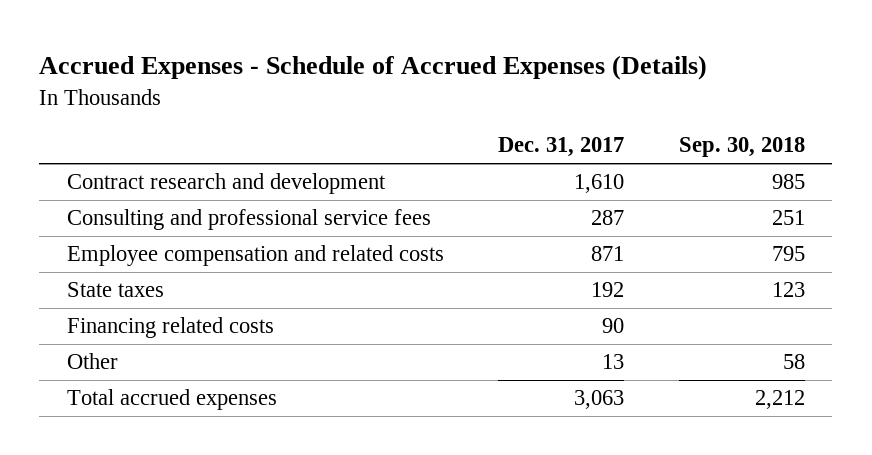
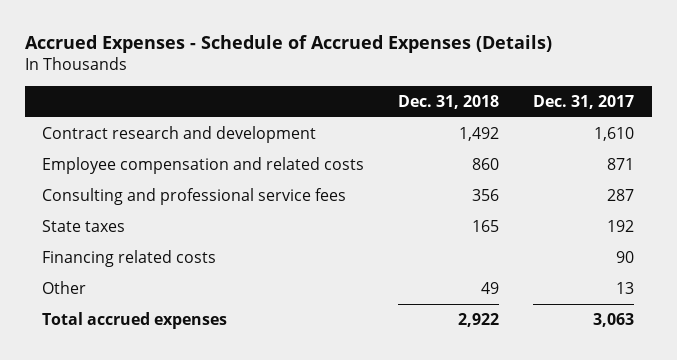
- | Dec. 31, 2017 | Sep. 30, 2018
+ | Dec. 31, 2018 | Dec. 31, 2017
moved down: Consulting and professional service fees | 356 | 287

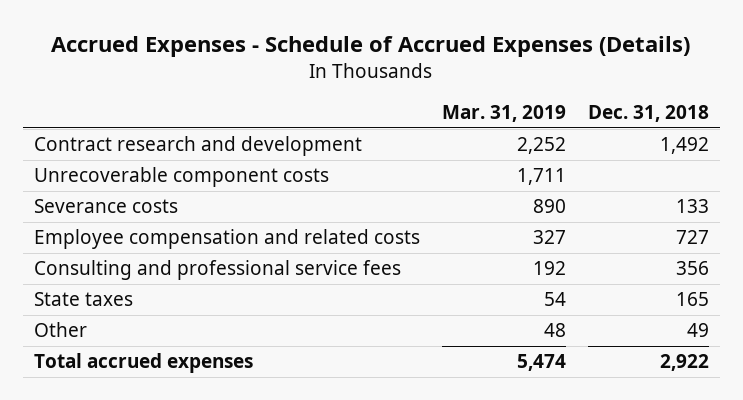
- | Dec. 31, 2018 | Dec. 31, 2017
+ | Mar. 31, 2019 | Dec. 31, 2018
- Employee compensation and related costs | 860 | 871
+ Unrecoverable component costs | 1,711 |
+ Severance costs | 890 | 133
+ Employee compensation and related costs | 327 | 727
- Financing related costs | | 90

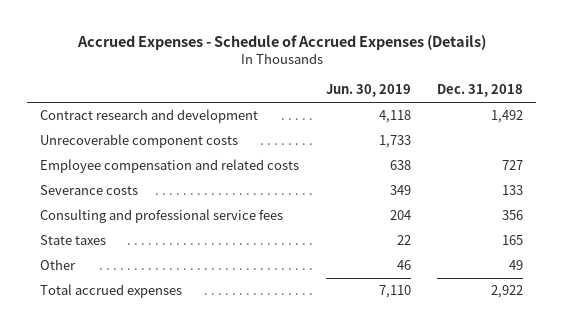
- | Mar. 31, 2019 | Dec. 31, 2018
+ | Jun. 30, 2019 | Dec. 31, 2018
moved down: Severance costs | 349 | 133

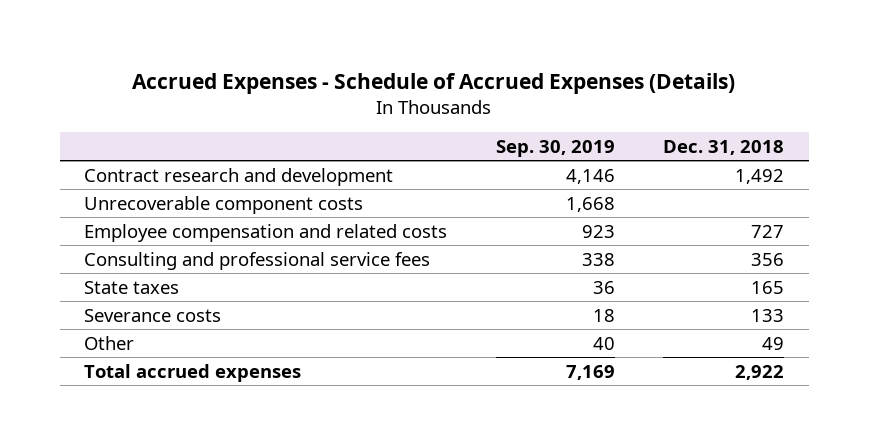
- | Jun. 30, 2019 | Dec. 31, 2018
+ | Sep. 30, 2019 | Dec. 31, 2018
moved down: Severance costs | 18 | 133

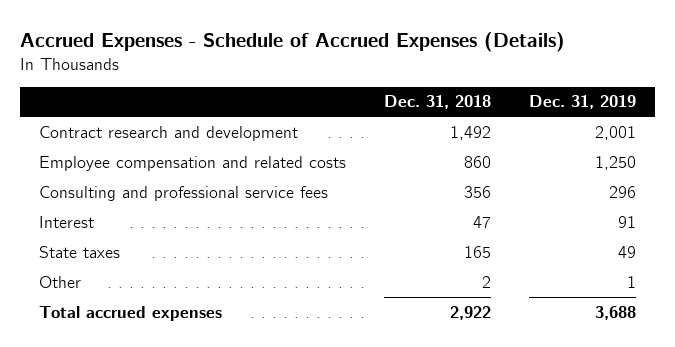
- | Sep. 30, 2019 | Dec. 31, 2018
+ | Dec. 31, 2018 | Dec. 31, 2019
- Unrecoverable component costs | 1,668 |
- Employee compensation and related costs | 923 | 727
+ Employee compensation and related costs | 860 | 1,250
+ Interest | 47 | 91
- Severance costs | 18 | 133
- Other | 40 | 49
+ Other | 2 | 1

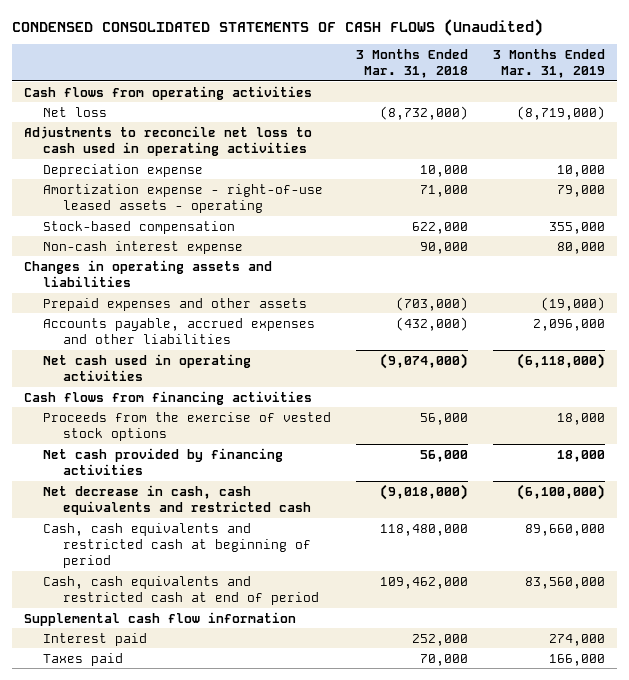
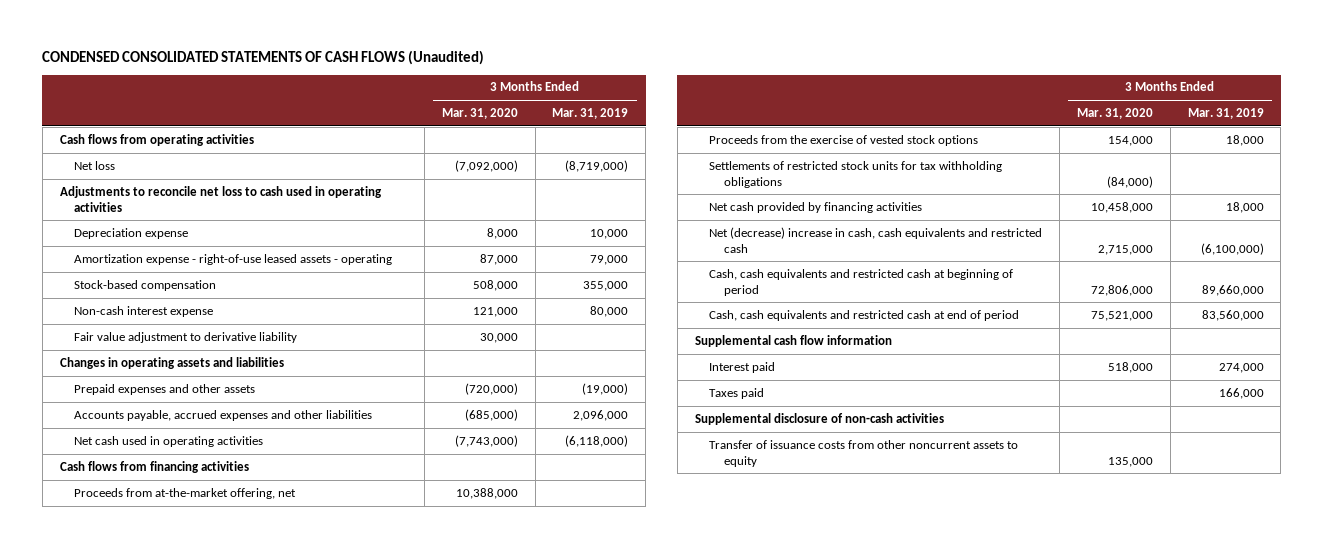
- | 3 Months Ended Mar. 31, 2018 | 3 Months Ended Mar. 31, 2019
+ | 3 Months Ended Mar. 31, 2020 | 3 Months Ended Mar. 31, 2019
+ Fair value adjustment to derivative liability | 30,000 |
+ Proceeds from at-the-market offering, net | 10,388,000 |
+ Settlements of restricted stock units for tax withholding obligations | (84,000) |
- Net decrease in cash, cash equivalents and restricted cash | (9,018,000) | (6,100,000)
+ Net (decrease) increase in cash, cash equivalents and restricted cash | 2,715,000 | (6,100,000)
+ Supplemental disclosure of non-cash activities
+ Transfer of issuance costs from other noncurrent assets to equity | 135,000 |

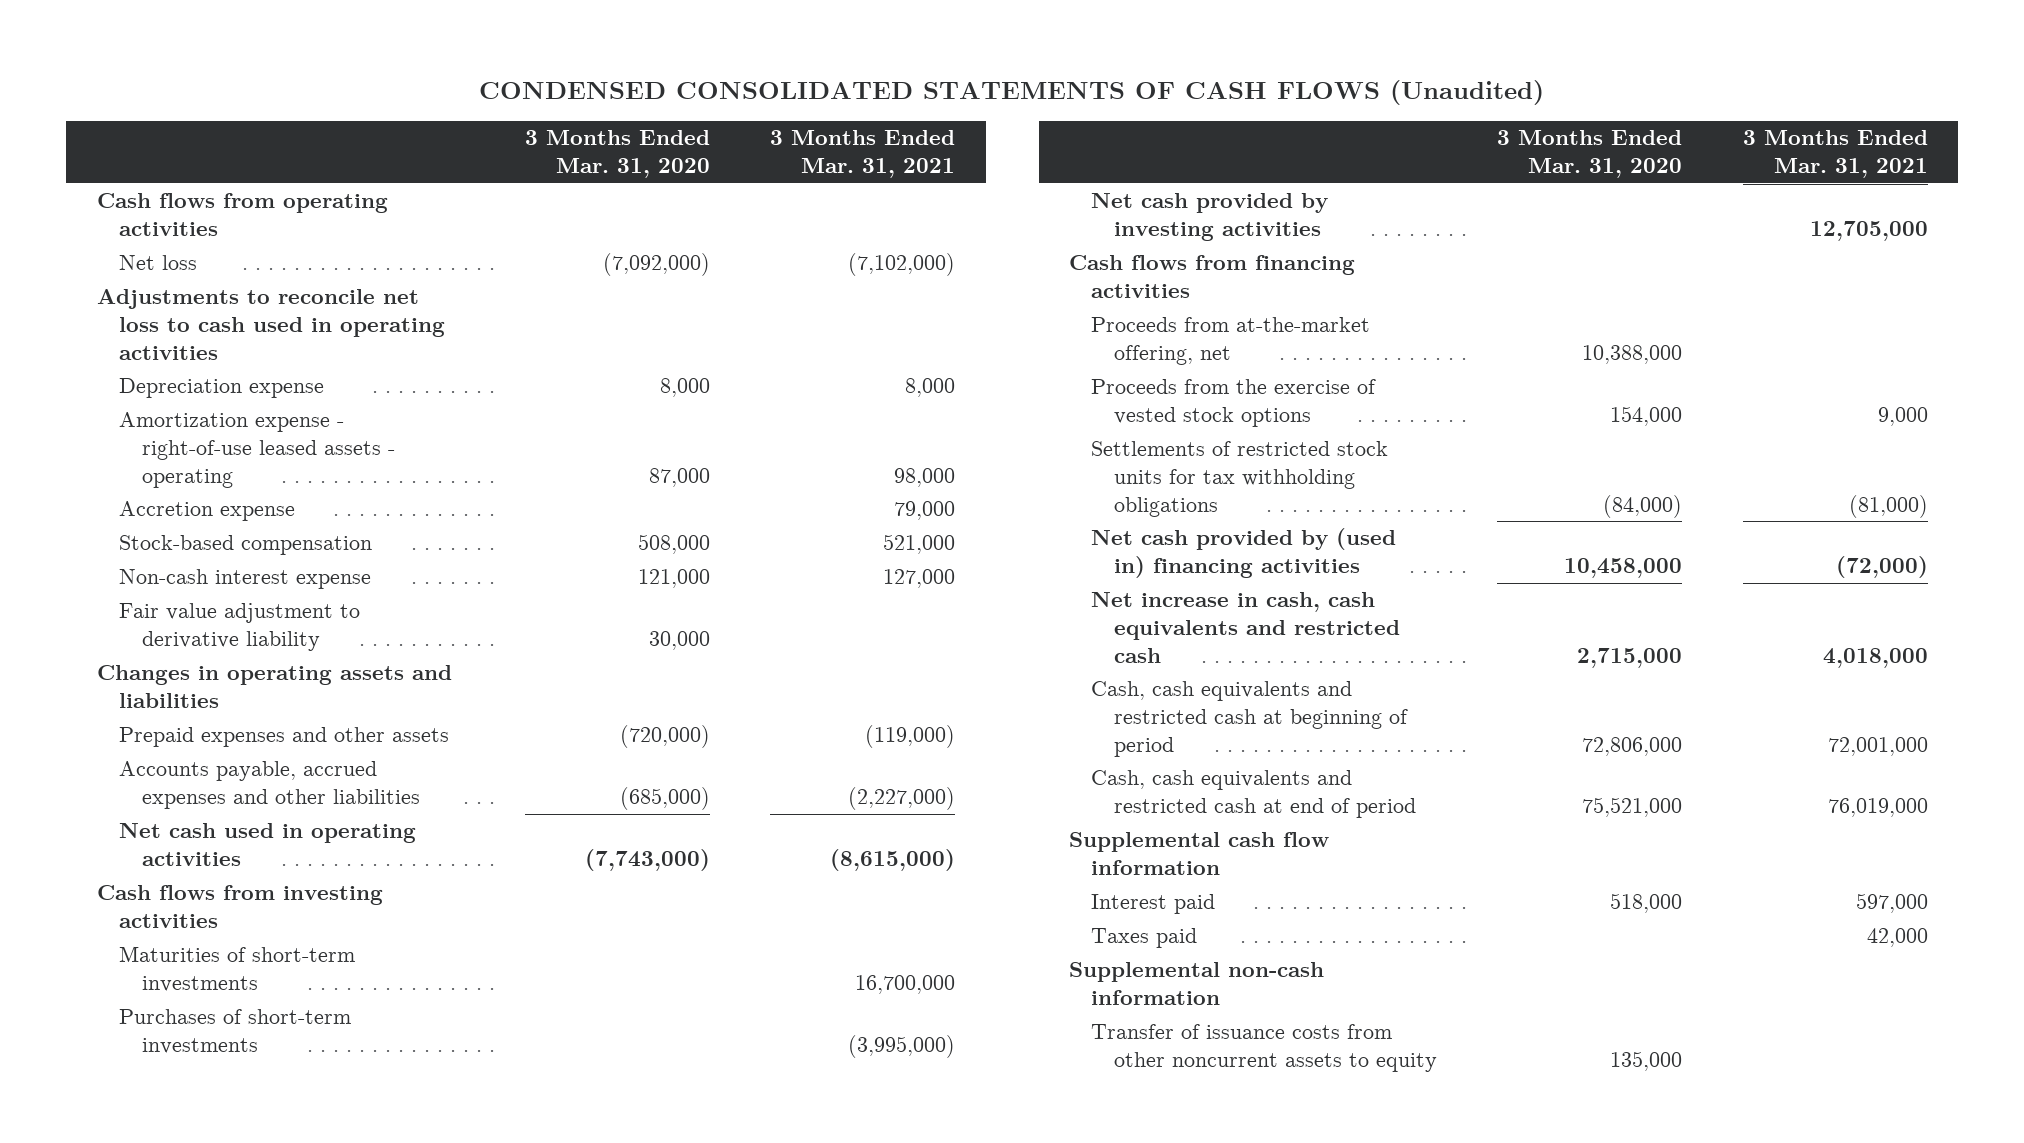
- | 3 Months Ended Mar. 31, 2020 | 3 Months Ended Mar. 31, 2019
+ | 3 Months Ended Mar. 31, 2020 | 3 Months Ended Mar. 31, 2021
+ Accretion expense | | 79,000
+ Cash flows from investing activities
+ Maturities of short-term investments | | 16,700,000
+ Purchases of short-term investments | | (3,995,000)
+ Net cash provided by investing activities | | 12,705,000
- Net cash provided by financing activities | 10,458,000 | 18,000
- Net (decrease) increase in cash, cash equivalents and restricted cash | 2,715,000 | (6,100,000)
+ Net cash provided by (used in) financing activities | 10,458,000 | (72,000)
+ Net increase in cash, cash equivalents and restricted cash | 2,715,000 | 4,018,000
- Supplemental disclosure of non-cash activities
+ Supplemental non-cash information

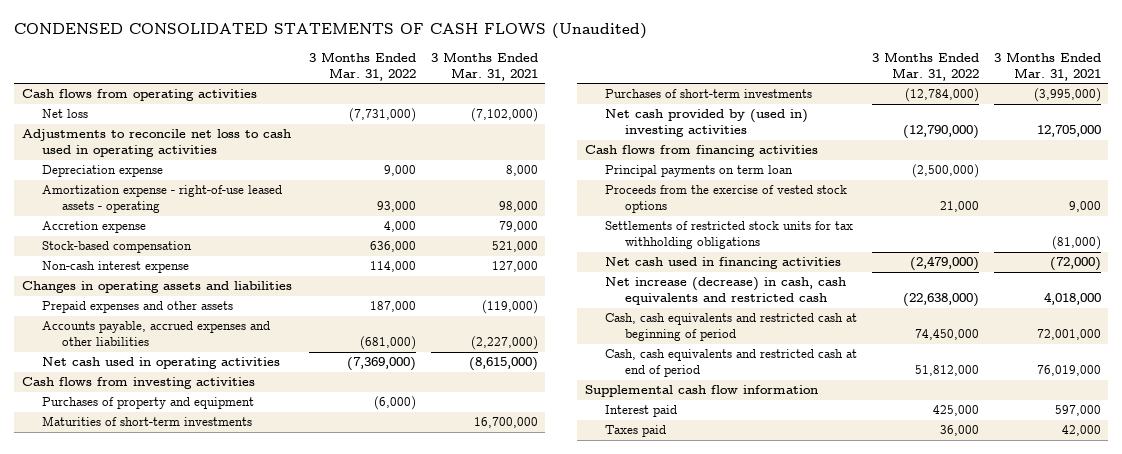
- | 3 Months Ended Mar. 31, 2020 | 3 Months Ended Mar. 31, 2021
+ | 3 Months Ended Mar. 31, 2022 | 3 Months Ended Mar. 31, 2021
- Fair value adjustment to derivative liability | 30,000 |
+ Purchases of property and equipment | (6,000) |
- Net cash provided by investing activities | | 12,705,000
+ Net cash provided by (used in) investing activities | (12,790,000) | 12,705,000
- Proceeds from at-the-market offering, net | 10,388,000 |
+ Principal payments on term loan | (2,500,000) |
- Net cash provided by (used in) financing activities | 10,458,000 | (72,000)
- Net increase in cash, cash equivalents and restricted cash | 2,715,000 | 4,018,000
+ Net cash used in financing activities | (2,479,000) | (72,000)
+ Net increase (decrease) in cash, cash equivalents and restricted cash | (22,638,000) | 4,018,000
- Supplemental non-cash information
- Transfer of issuance costs from other noncurrent assets to equity | 135,000 |

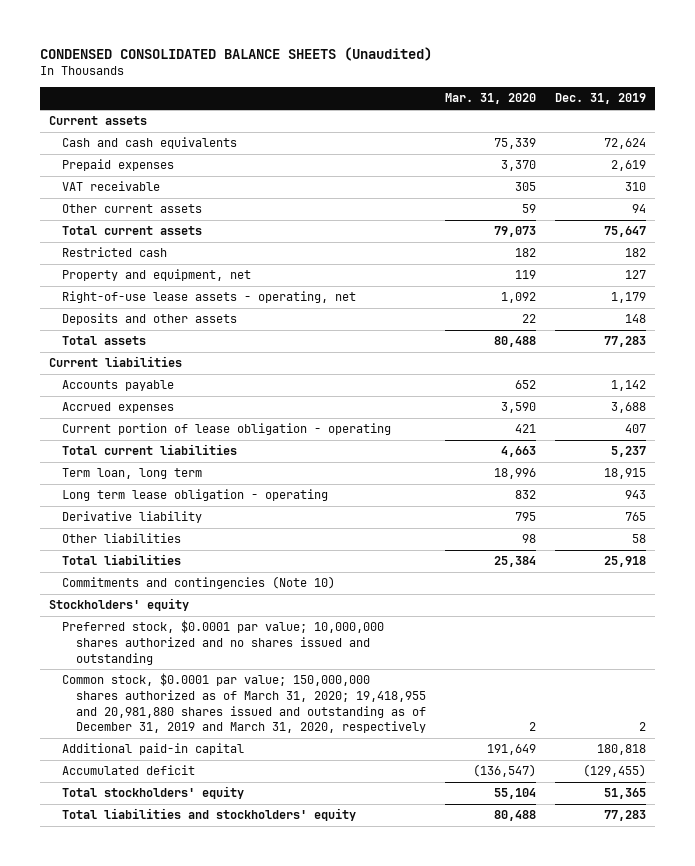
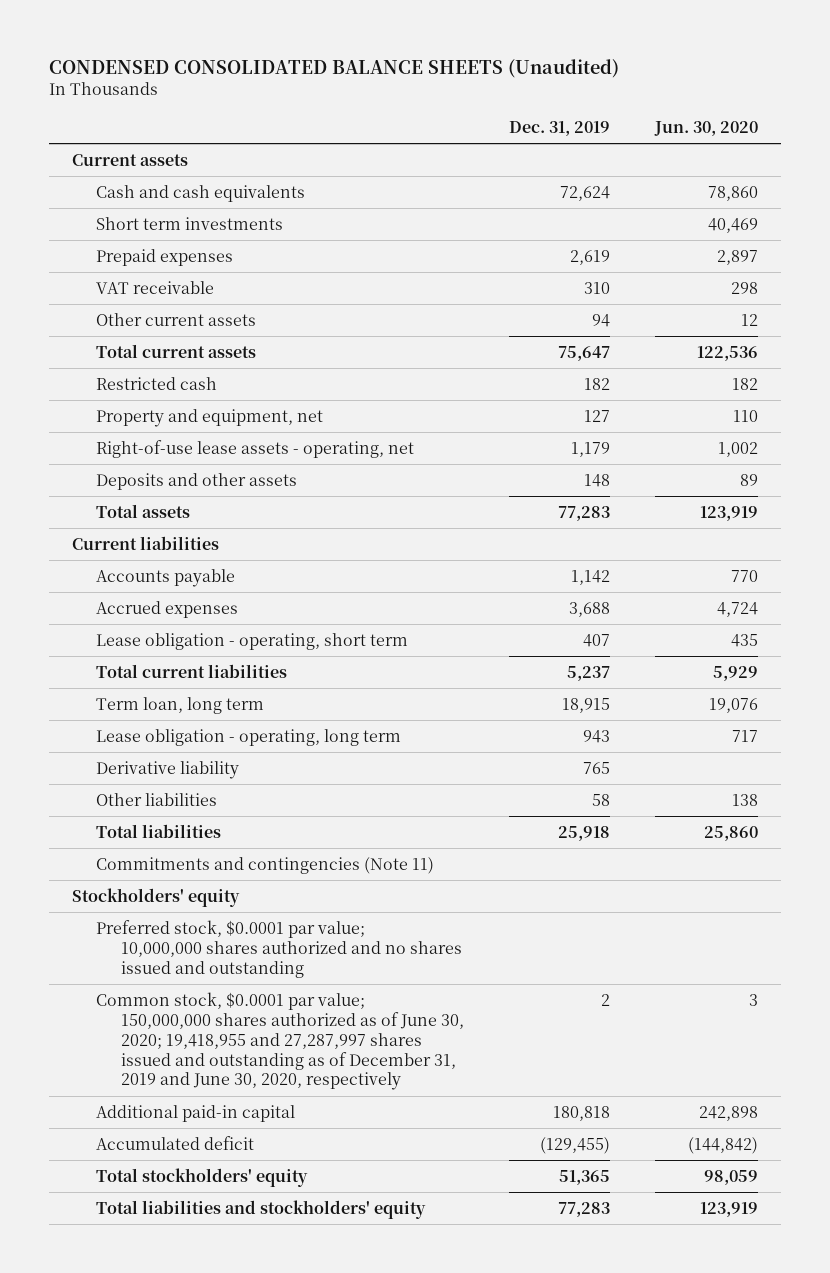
- | Mar. 31, 2020 | Dec. 31, 2019
+ | Dec. 31, 2019 | Jun. 30, 2020
+ Short term investments | | 40,469
- Current portion of lease obligation - operating | 421 | 407
+ Lease obligation - operating, short term | 407 | 435
- Long term lease obligation - operating | 832 | 943
+ Lease obligation - operating, long term | 943 | 717
- Commitments and contingencies (Note 10)
+ Commitments and contingencies (Note 11)
- Common stock, $0.0001 par value; 150,000,000 shares authorized as of March 31, 2020; 19,418,955 and 20,981,880 shares issued and outstanding as of December 31, 2019 and March 31, 2020, respectively | 2 | 2
+ Common stock, $0.0001 par value; 150,000,000 shares authorized as of June 30, 2020; 19,418,955 and 27,287,997 shares issued and outstanding as of December 31, 2019 and June 30, 2020, respectively | 2 | 3

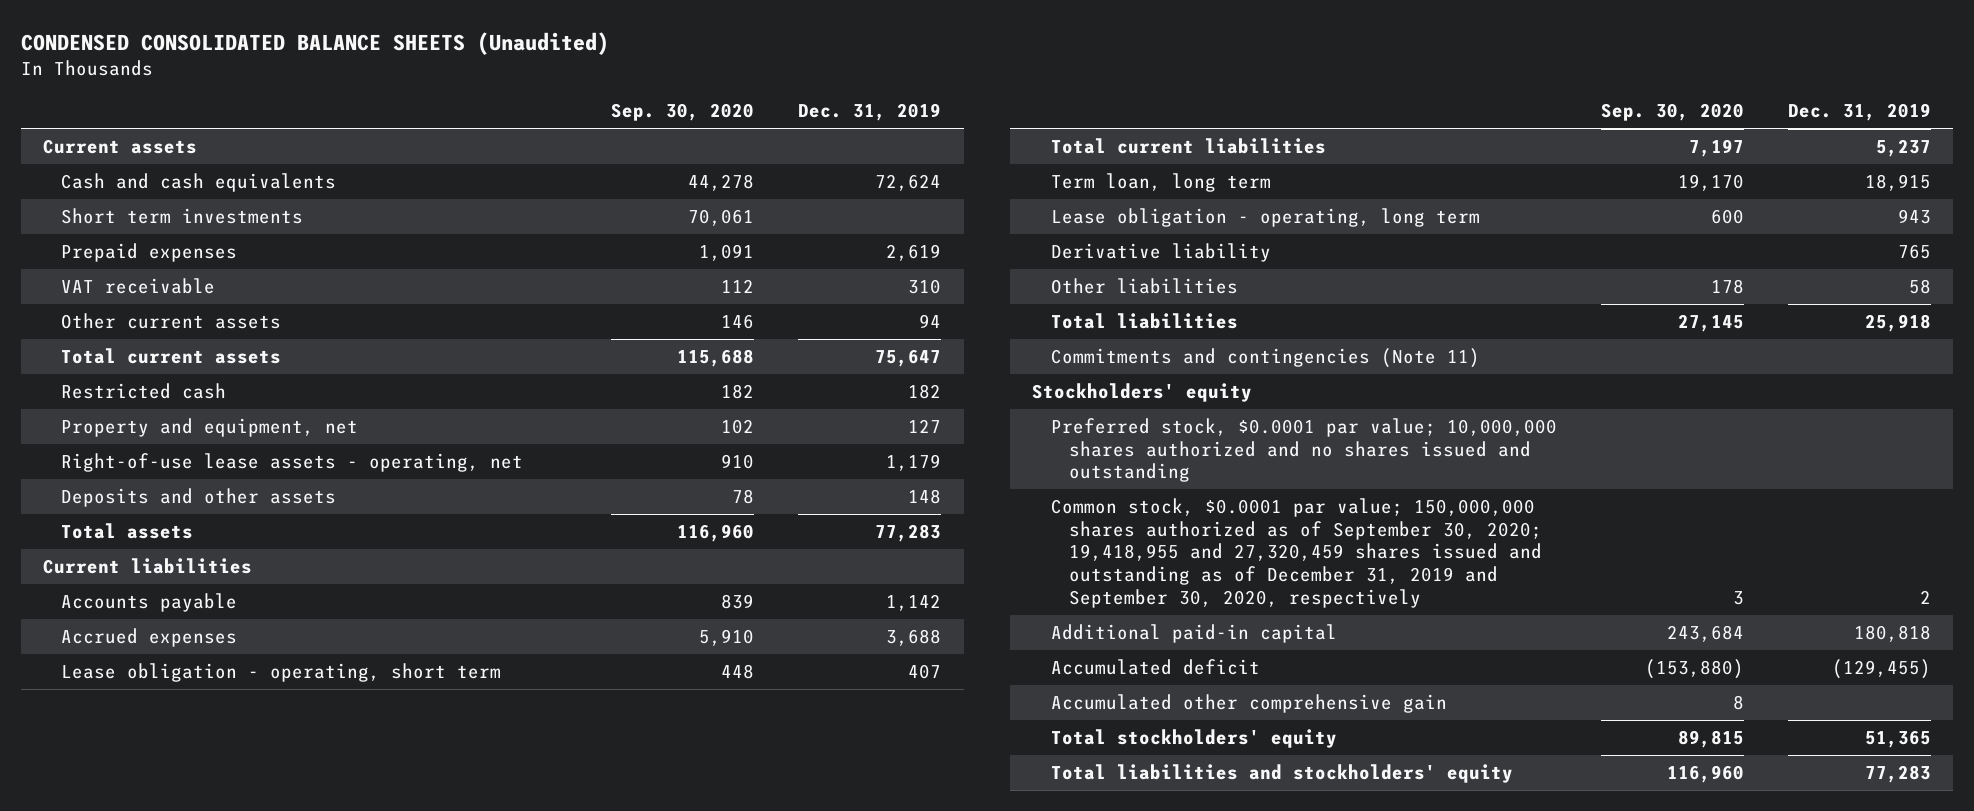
- | Dec. 31, 2019 | Jun. 30, 2020
+ | Sep. 30, 2020 | Dec. 31, 2019
- Common stock, $0.0001 par value; 150,000,000 shares authorized as of June 30, 2020; 19,418,955 and 27,287,997 shares issued and outstanding as of December 31, 2019 and June 30, 2020, respectively | 2 | 3
+ Common stock, $0.0001 par value; 150,000,000 shares authorized as of September 30, 2020; 19,418,955 and 27,320,459 shares issued and outstanding as of December 31, 2019 and September 30, 2020, respectively | 3 | 2
+ Accumulated other comprehensive gain | 8 |

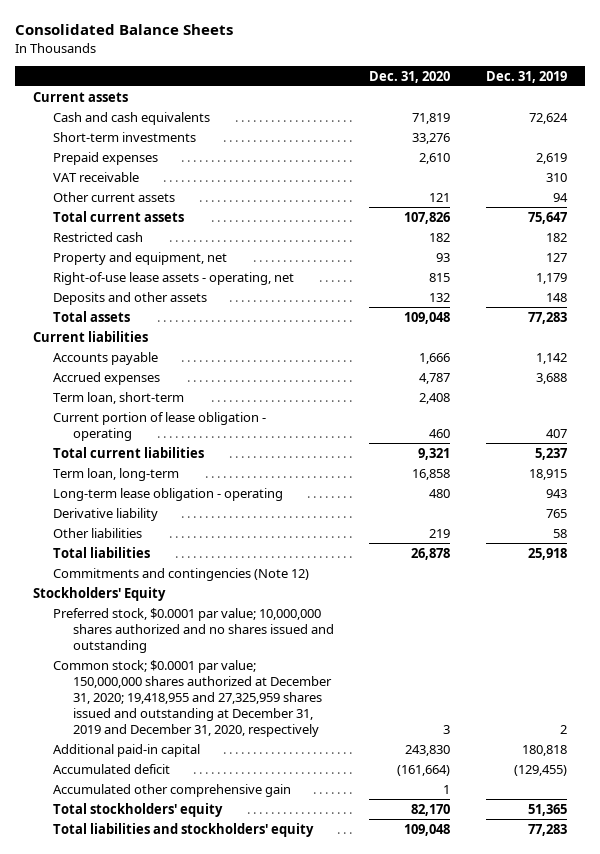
- CONDENSED CONSOLIDATED BALANCE SHEETS (Unaudited)
+ Consolidated Balance Sheets
- | Sep. 30, 2020 | Dec. 31, 2019
+ | Dec. 31, 2020 | Dec. 31, 2019
- Short term investments | 70,061 |
+ Short-term investments | 33,276 |
- Lease obligation - operating, short term | 448 | 407
+ Term loan, short-term | 2,408 |
+ Current portion of lease obligation - operating | 460 | 407
- Term loan, long term | 19,170 | 18,915
- Lease obligation - operating, long term | 600 | 943
+ Term loan, long-term | 16,858 | 18,915
+ Long-term lease obligation - operating | 480 | 943
- Commitments and contingencies (Note 11)
- Stockholders' equity
+ Commitments and contingencies (Note 12)
+ Stockholders' Equity
- Common stock, $0.0001 par value; 150,000,000 shares authorized as of September 30, 2020; 19,418,955 and 27,320,459 shares issued and outstanding as of December 31, 2019 and September 30, 2020, respectively | 3 | 2
+ Common stock; $0.0001 par value; 150,000,000 shares authorized at December 31, 2020; 19,418,955 and 27,325,959 shares issued and outstanding at December 31, 2019 and December 31, 2020, respectively | 3 | 2

